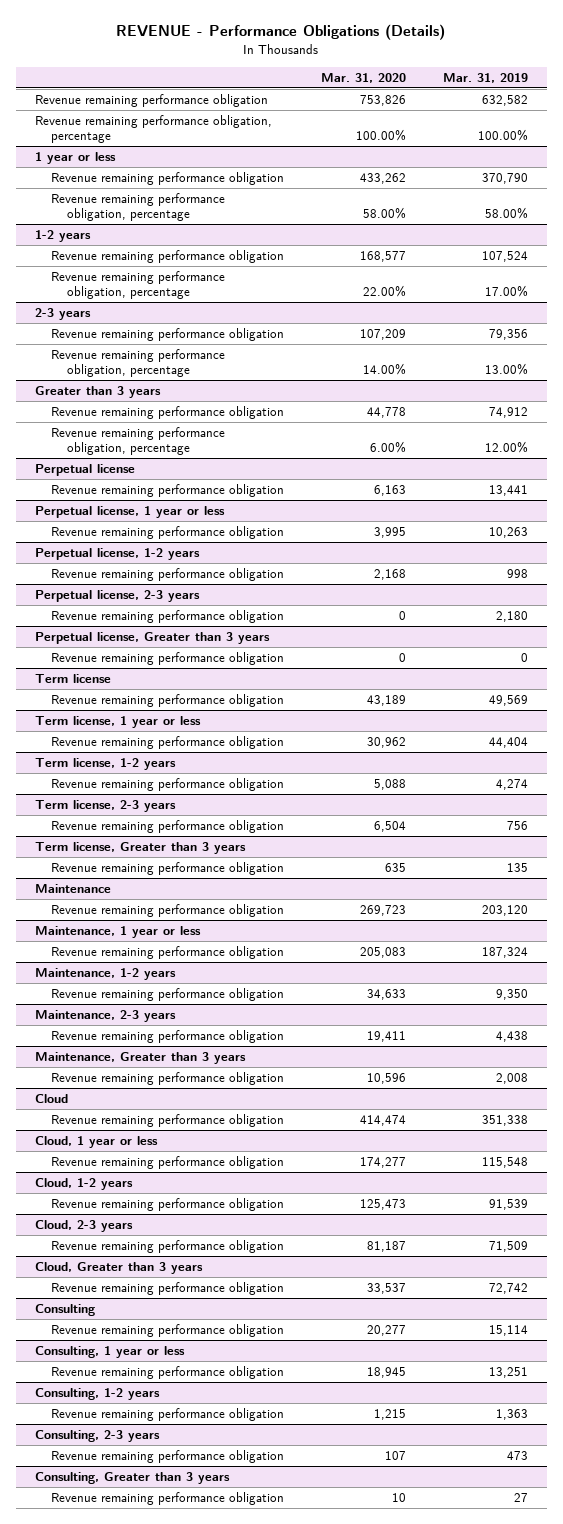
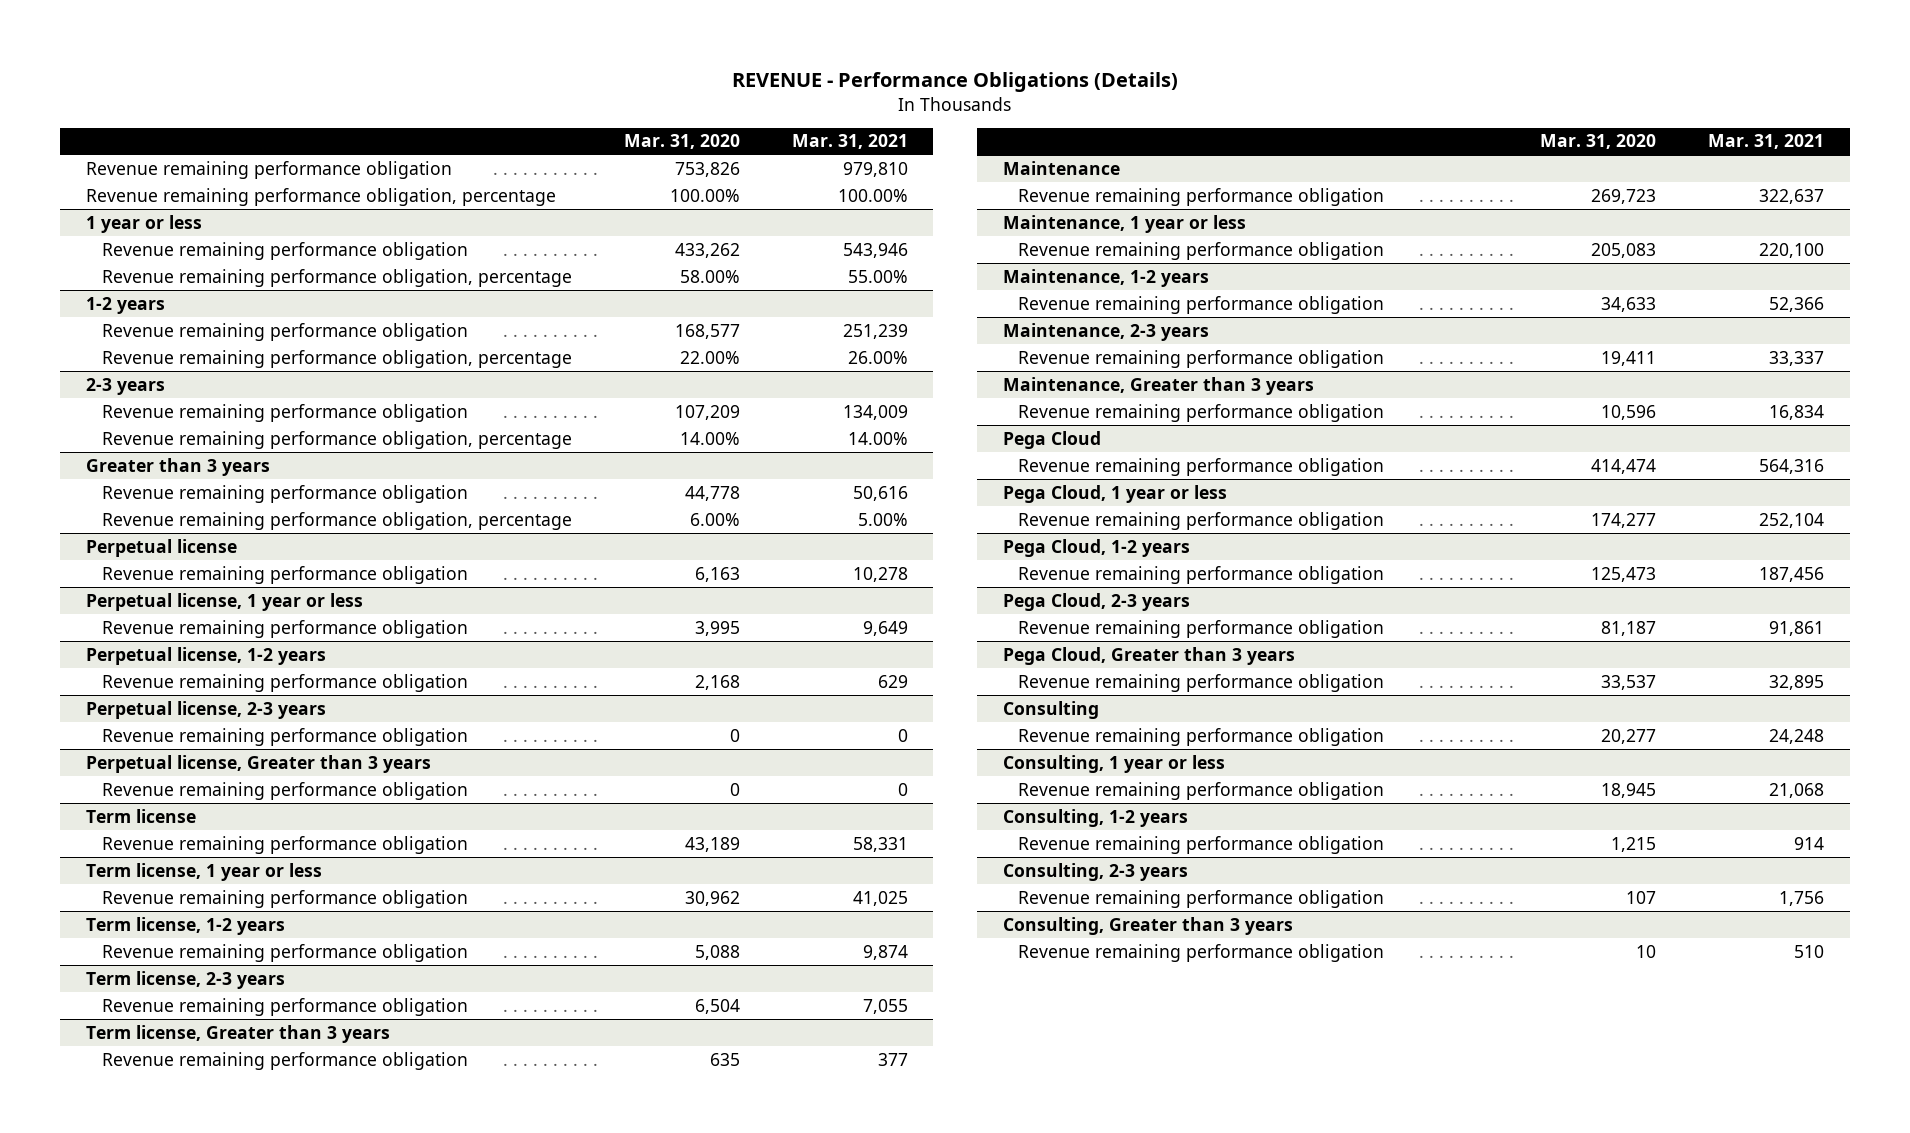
- | Mar. 31, 2020 | Mar. 31, 2019
+ | Mar. 31, 2020 | Mar. 31, 2021
- Cloud
+ Pega Cloud
- Cloud, 1 year or less
+ Pega Cloud, 1 year or less
- Cloud, 1-2 years
+ Pega Cloud, 1-2 years
- Cloud, 2-3 years
+ Pega Cloud, 2-3 years
- Cloud, Greater than 3 years
+ Pega Cloud, Greater than 3 years

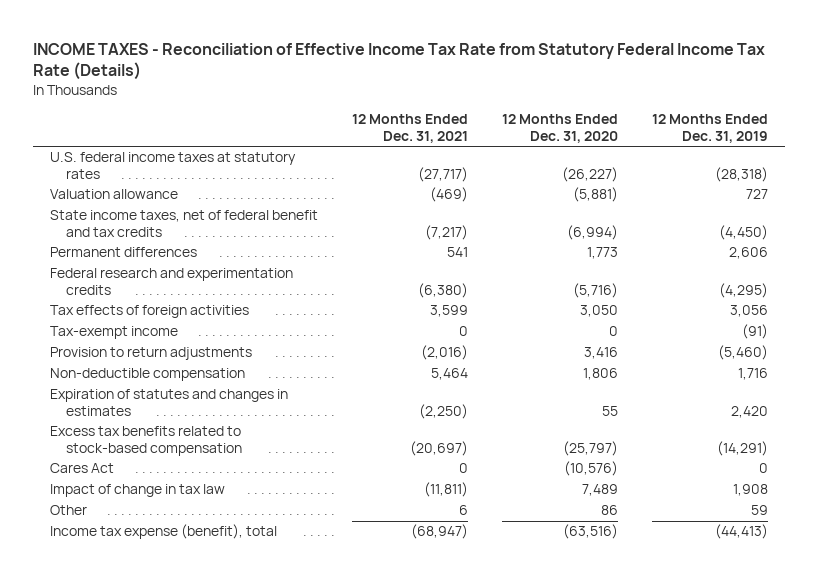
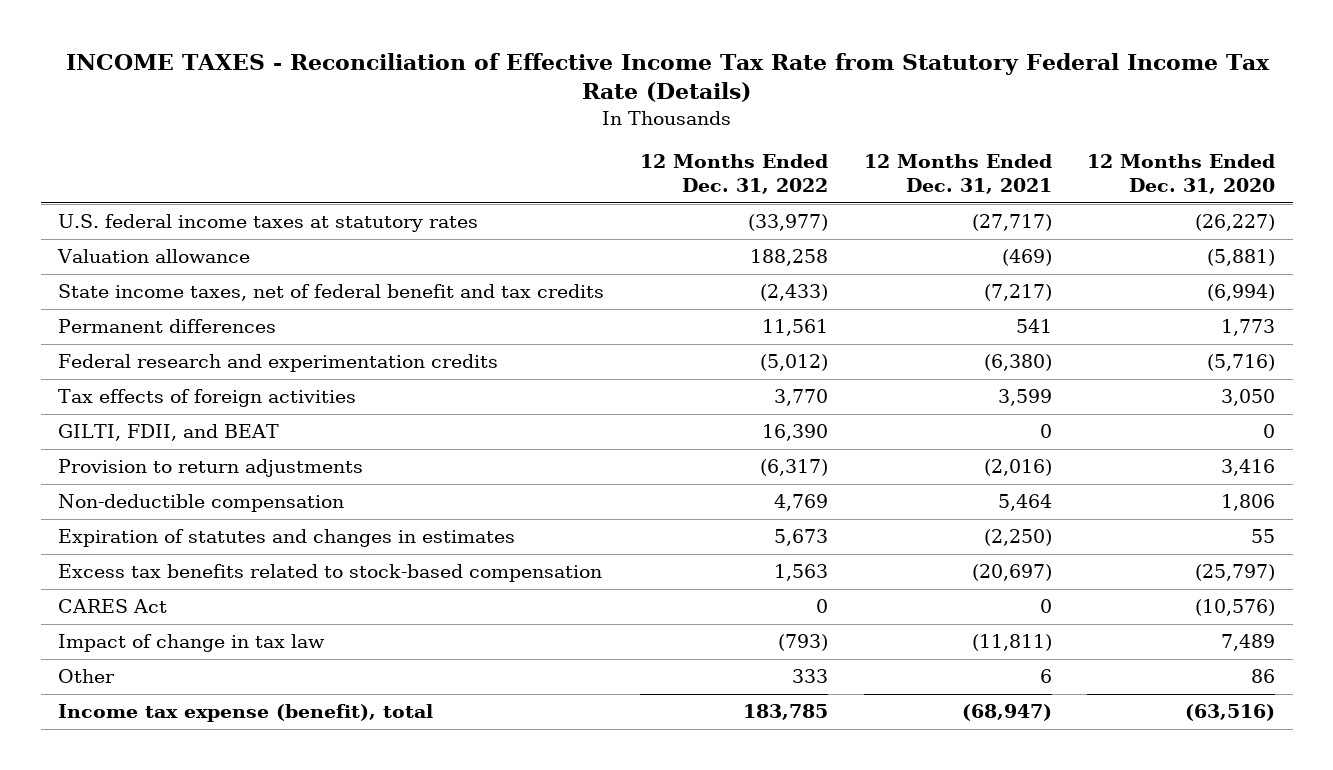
- | 12 Months Ended Dec. 31, 2021 | 12 Months Ended Dec. 31, 2020 | 12 Months Ended Dec. 31, 2019
+ | 12 Months Ended Dec. 31, 2022 | 12 Months Ended Dec. 31, 2021 | 12 Months Ended Dec. 31, 2020
- Tax-exempt income | 0 | 0 | (91)
+ GILTI, FDII, and BEAT | 16,390 | 0 | 0
- Cares Act | 0 | (10,576) | 0
+ CARES Act | 0 | 0 | (10,576)

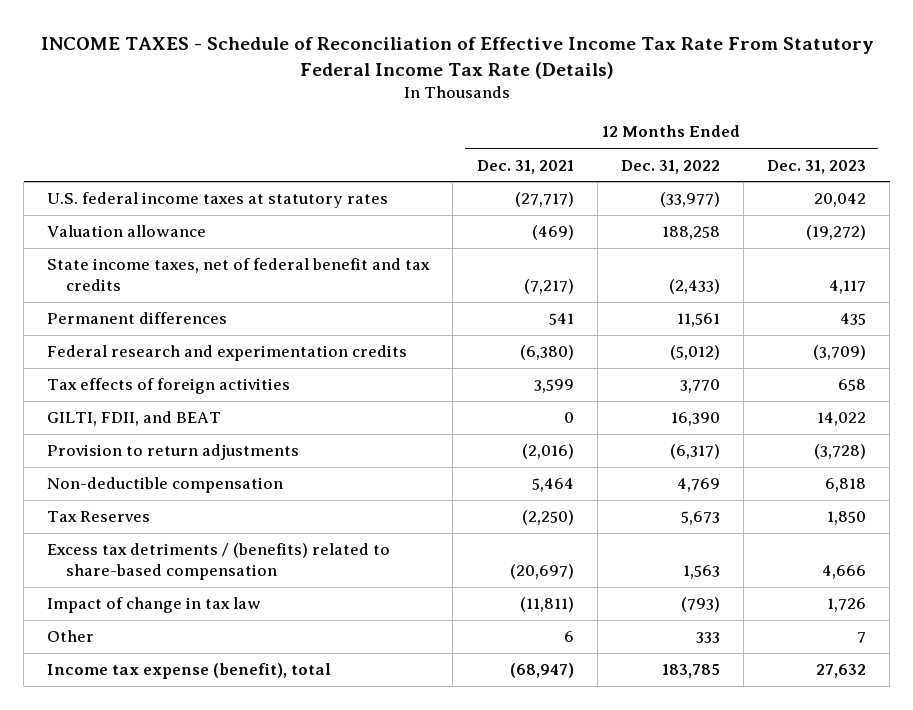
- INCOME TAXES - Reconciliation of Effective Income Tax Rate from Statutory Federal Income Tax Rate (Details)
+ INCOME TAXES - Schedule of Reconciliation of Effective Income Tax Rate From Statutory Federal Income Tax Rate (Details)
- | 12 Months Ended Dec. 31, 2022 | 12 Months Ended Dec. 31, 2021 | 12 Months Ended Dec. 31, 2020
+ | 12 Months Ended Dec. 31, 2021 | 12 Months Ended Dec. 31, 2022 | 12 Months Ended Dec. 31, 2023
- Expiration of statutes and changes in estimates | 5,673 | (2,250) | 55
- Excess tax benefits related to stock-based compensation | 1,563 | (20,697) | (25,797)
- CARES Act | 0 | 0 | (10,576)
+ Tax Reserves | (2,250) | 5,673 | 1,850
+ Excess tax detriments / (benefits) related to share-based compensation | (20,697) | 1,563 | 4,666

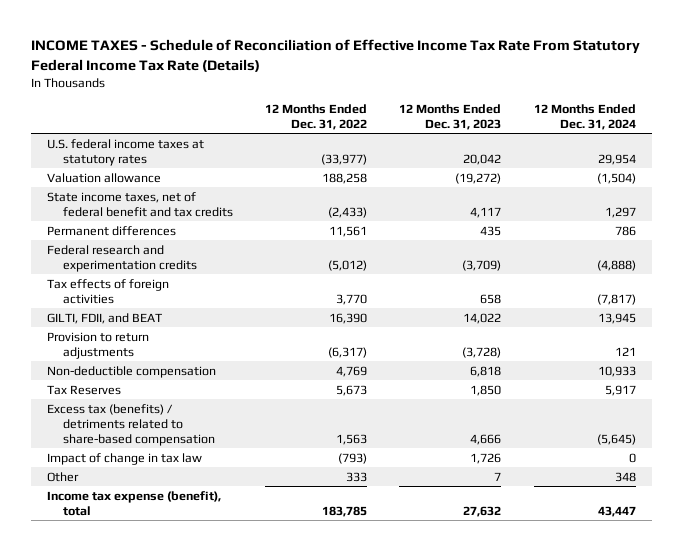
- | 12 Months Ended Dec. 31, 2021 | 12 Months Ended Dec. 31, 2022 | 12 Months Ended Dec. 31, 2023
+ | 12 Months Ended Dec. 31, 2022 | 12 Months Ended Dec. 31, 2023 | 12 Months Ended Dec. 31, 2024
- Excess tax detriments / (benefits) related to share-based compensation | (20,697) | 1,563 | 4,666
+ Excess tax (benefits) / detriments related to share-based compensation | 1,563 | 4,666 | (5,645)

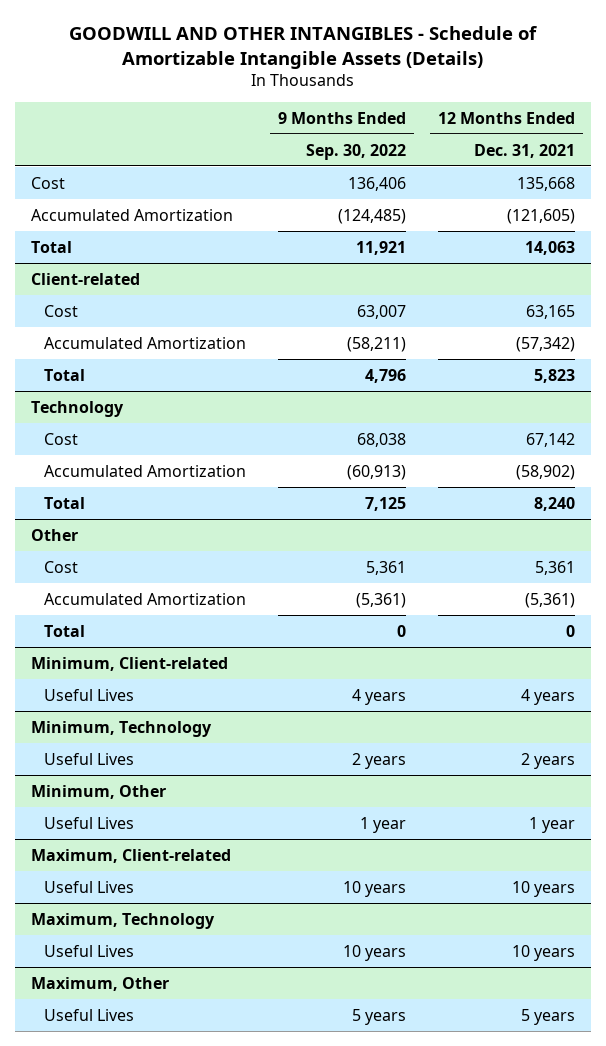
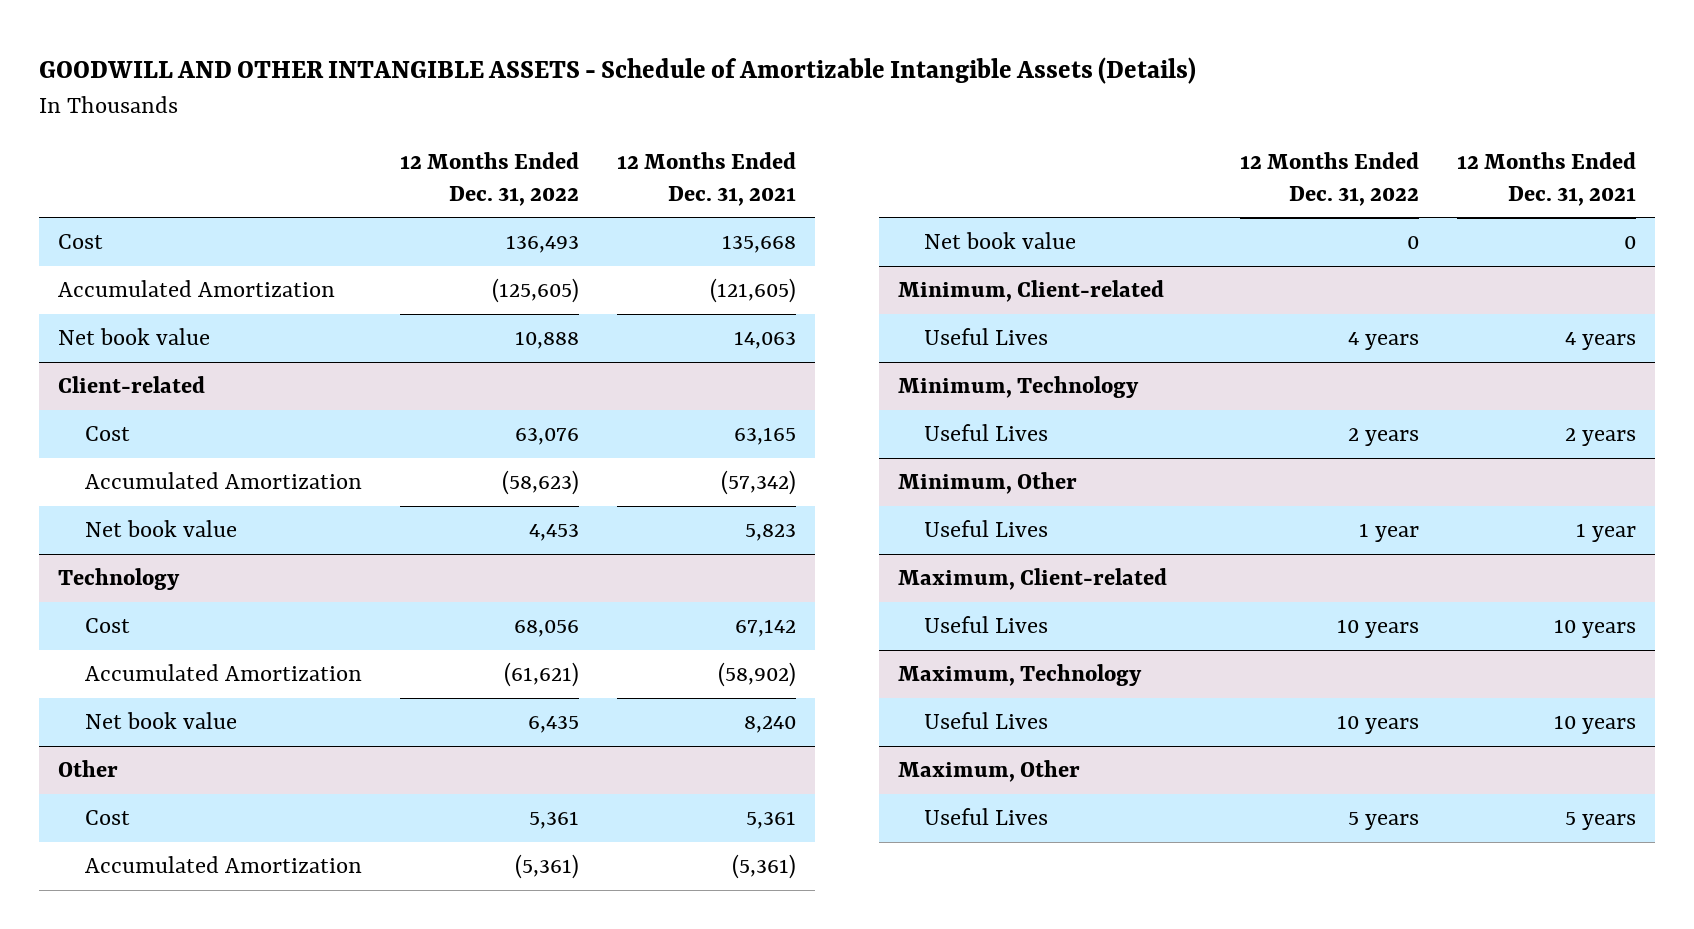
- GOODWILL AND OTHER INTANGIBLES - Schedule of Amortizable Intangible Assets (Details)
+ GOODWILL AND OTHER INTANGIBLE ASSETS - Schedule of Amortizable Intangible Assets (Details)
- | 9 Months Ended Sep. 30, 2022 | 12 Months Ended Dec. 31, 2021
+ | 12 Months Ended Dec. 31, 2022 | 12 Months Ended Dec. 31, 2021
- Total | 11,921 | 14,063
+ Net book value | 10,888 | 14,063
@ Client-related
- Total | 4,796 | 5,823
+ Net book value | 4,453 | 5,823
@ Technology
- Total | 7,125 | 8,240
+ Net book value | 6,435 | 8,240
@ Other
- Total | 0 | 0
+ Net book value | 0 | 0

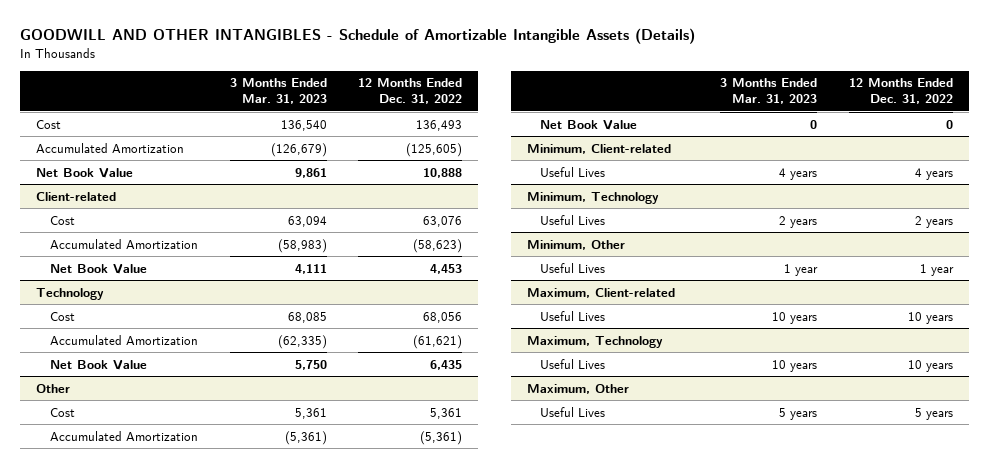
- GOODWILL AND OTHER INTANGIBLE ASSETS - Schedule of Amortizable Intangible Assets (Details)
+ GOODWILL AND OTHER INTANGIBLES - Schedule of Amortizable Intangible Assets (Details)
- | 12 Months Ended Dec. 31, 2022 | 12 Months Ended Dec. 31, 2021
+ | 3 Months Ended Mar. 31, 2023 | 12 Months Ended Dec. 31, 2022
- Net book value | 10,888 | 14,063
+ Net Book Value | 9,861 | 10,888
@ Client-related
- Net book value | 4,453 | 5,823
+ Net Book Value | 4,111 | 4,453
@ Technology
- Net book value | 6,435 | 8,240
+ Net Book Value | 5,750 | 6,435
@ Other
- Net book value | 0 | 0
+ Net Book Value | 0 | 0

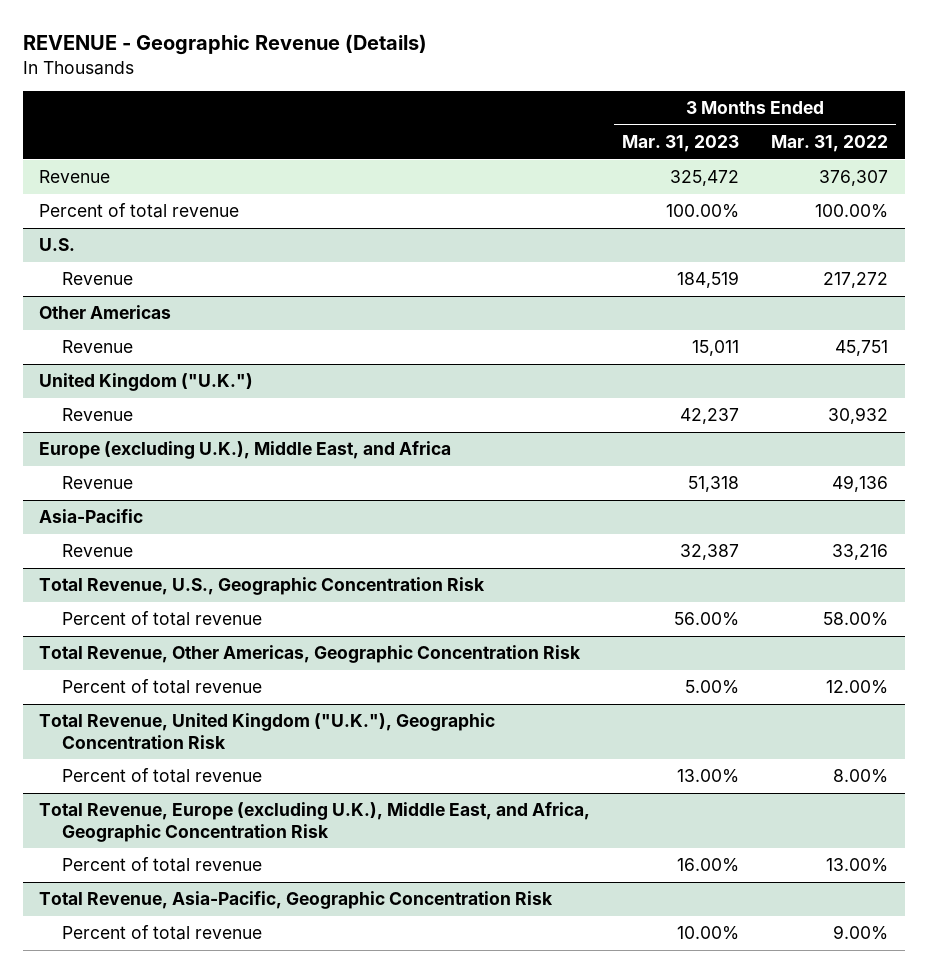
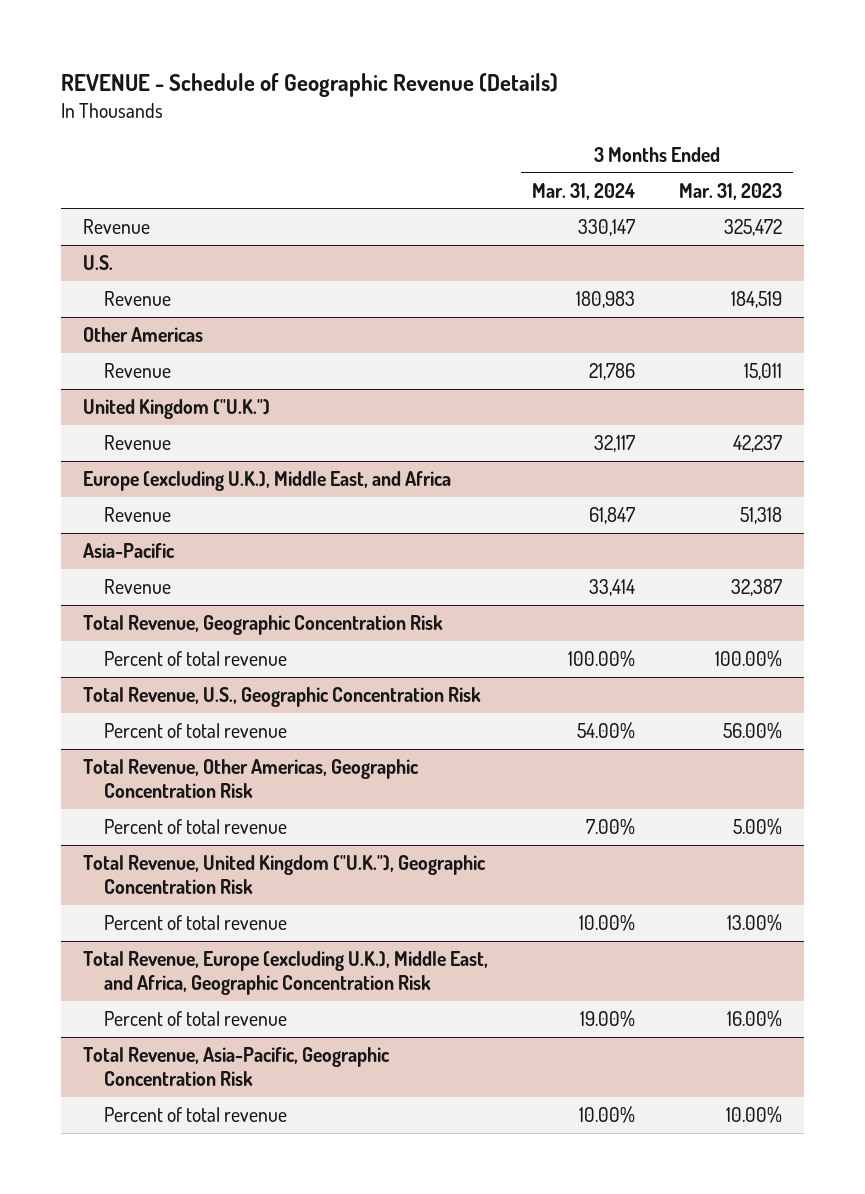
- REVENUE - Geographic Revenue (Details)
+ REVENUE - Schedule of Geographic Revenue (Details)
- | 3 Months Ended Mar. 31, 2023 | 3 Months Ended Mar. 31, 2022
+ | 3 Months Ended Mar. 31, 2024 | 3 Months Ended Mar. 31, 2023
- Percent of total revenue | 100.00% | 100.00%
+ Total Revenue, Geographic Concentration Risk
+ Percent of total revenue | 100.00% | 100.00%

